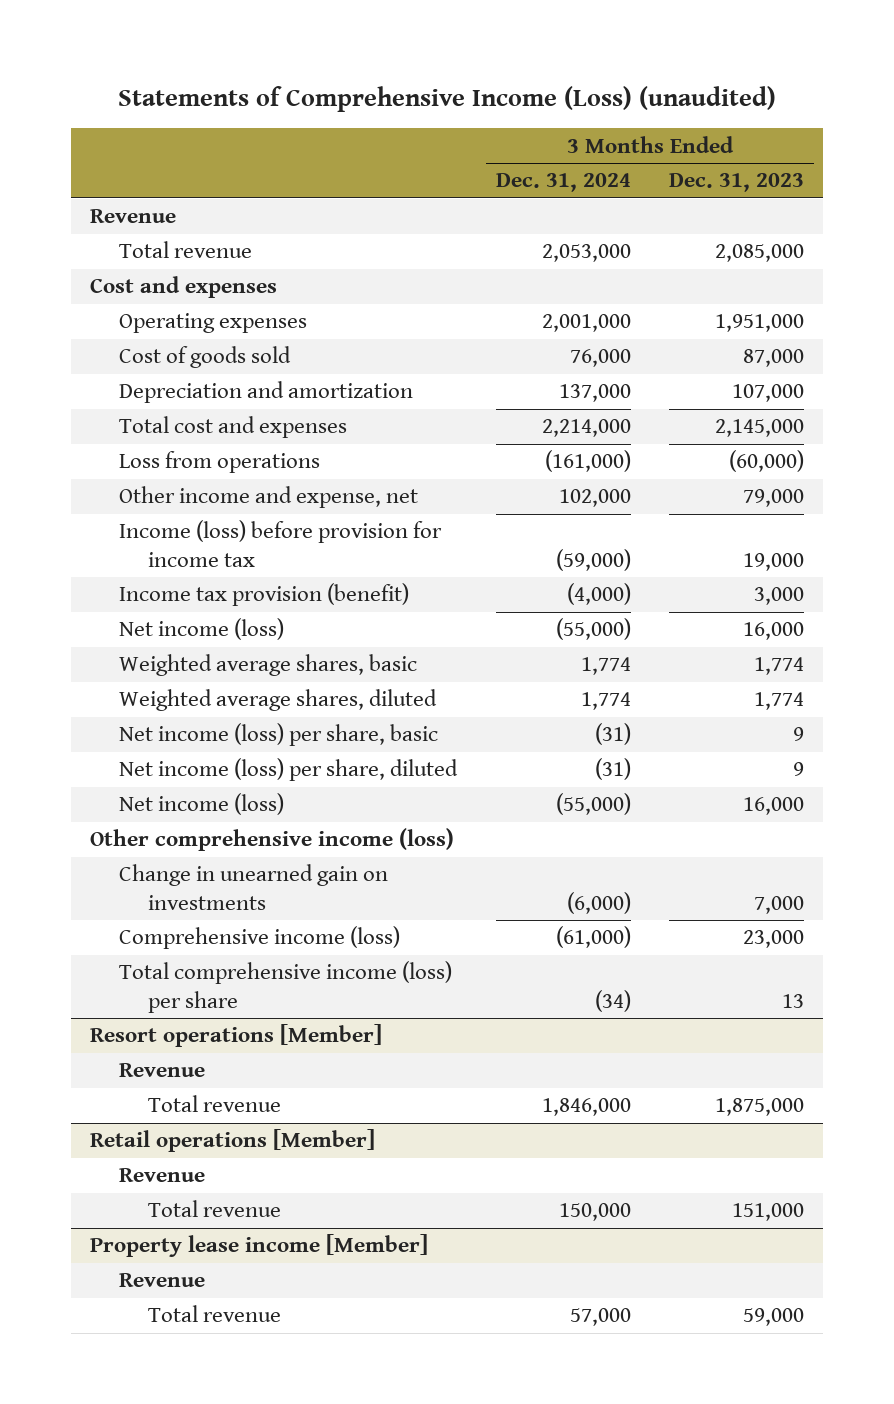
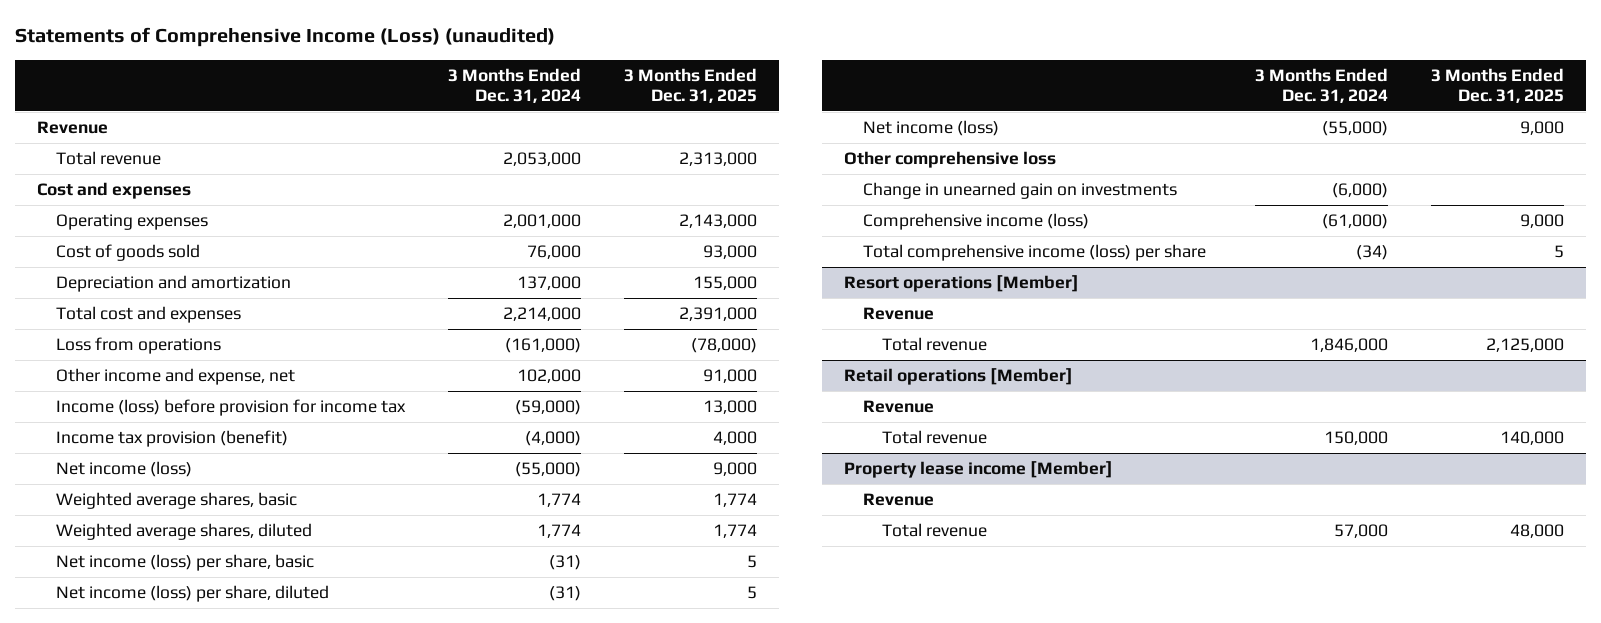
- | 3 Months Ended Dec. 31, 2024 | 3 Months Ended Dec. 31, 2023
+ | 3 Months Ended Dec. 31, 2024 | 3 Months Ended Dec. 31, 2025
- Other comprehensive income (loss)
+ Other comprehensive loss

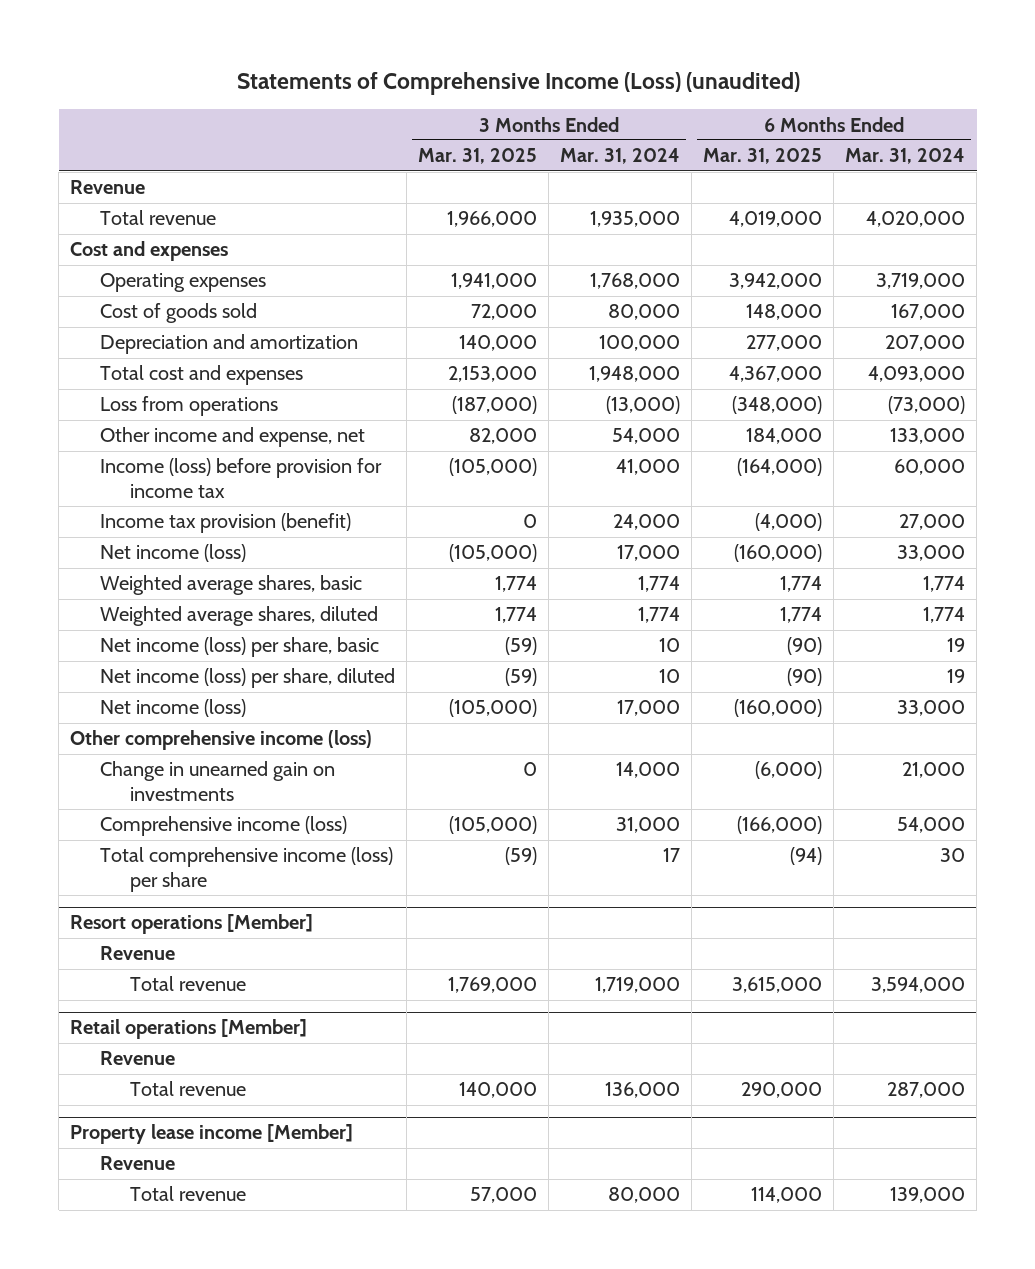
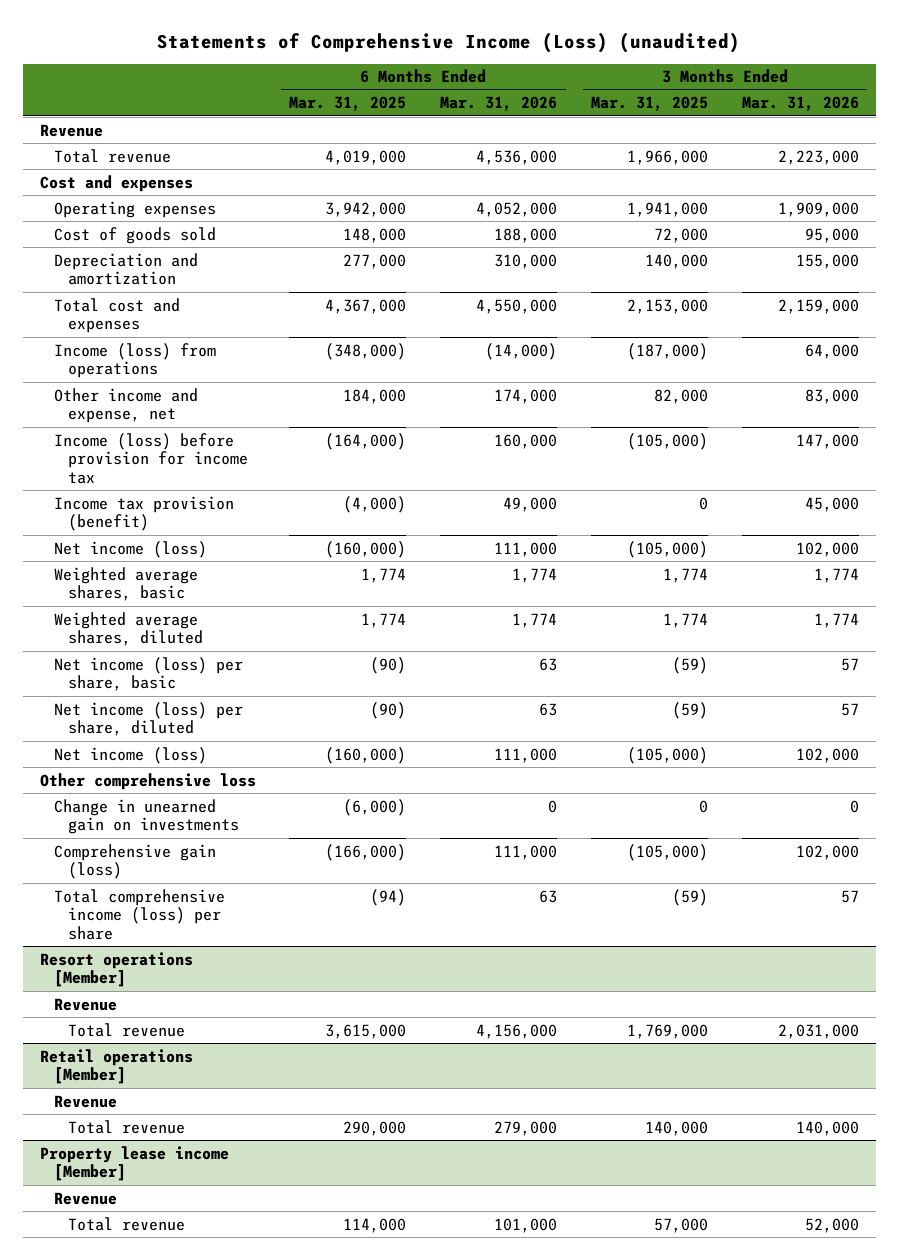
- | 3 Months Ended Mar. 31, 2025 | 3 Months Ended Mar. 31, 2024 | 6 Months Ended Mar. 31, 2025 | 6 Months Ended Mar. 31, 2024
+ | 6 Months Ended Mar. 31, 2025 | 6 Months Ended Mar. 31, 2026 | 3 Months Ended Mar. 31, 2025 | 3 Months Ended Mar. 31, 2026
- Loss from operations | (187,000) | (13,000) | (348,000) | (73,000)
+ Income (loss) from operations | (348,000) | (14,000) | (187,000) | 64,000
- Other comprehensive income (loss)
+ Other comprehensive loss
- Comprehensive income (loss) | (105,000) | 31,000 | (166,000) | 54,000
+ Comprehensive gain (loss) | (166,000) | 111,000 | (105,000) | 102,000

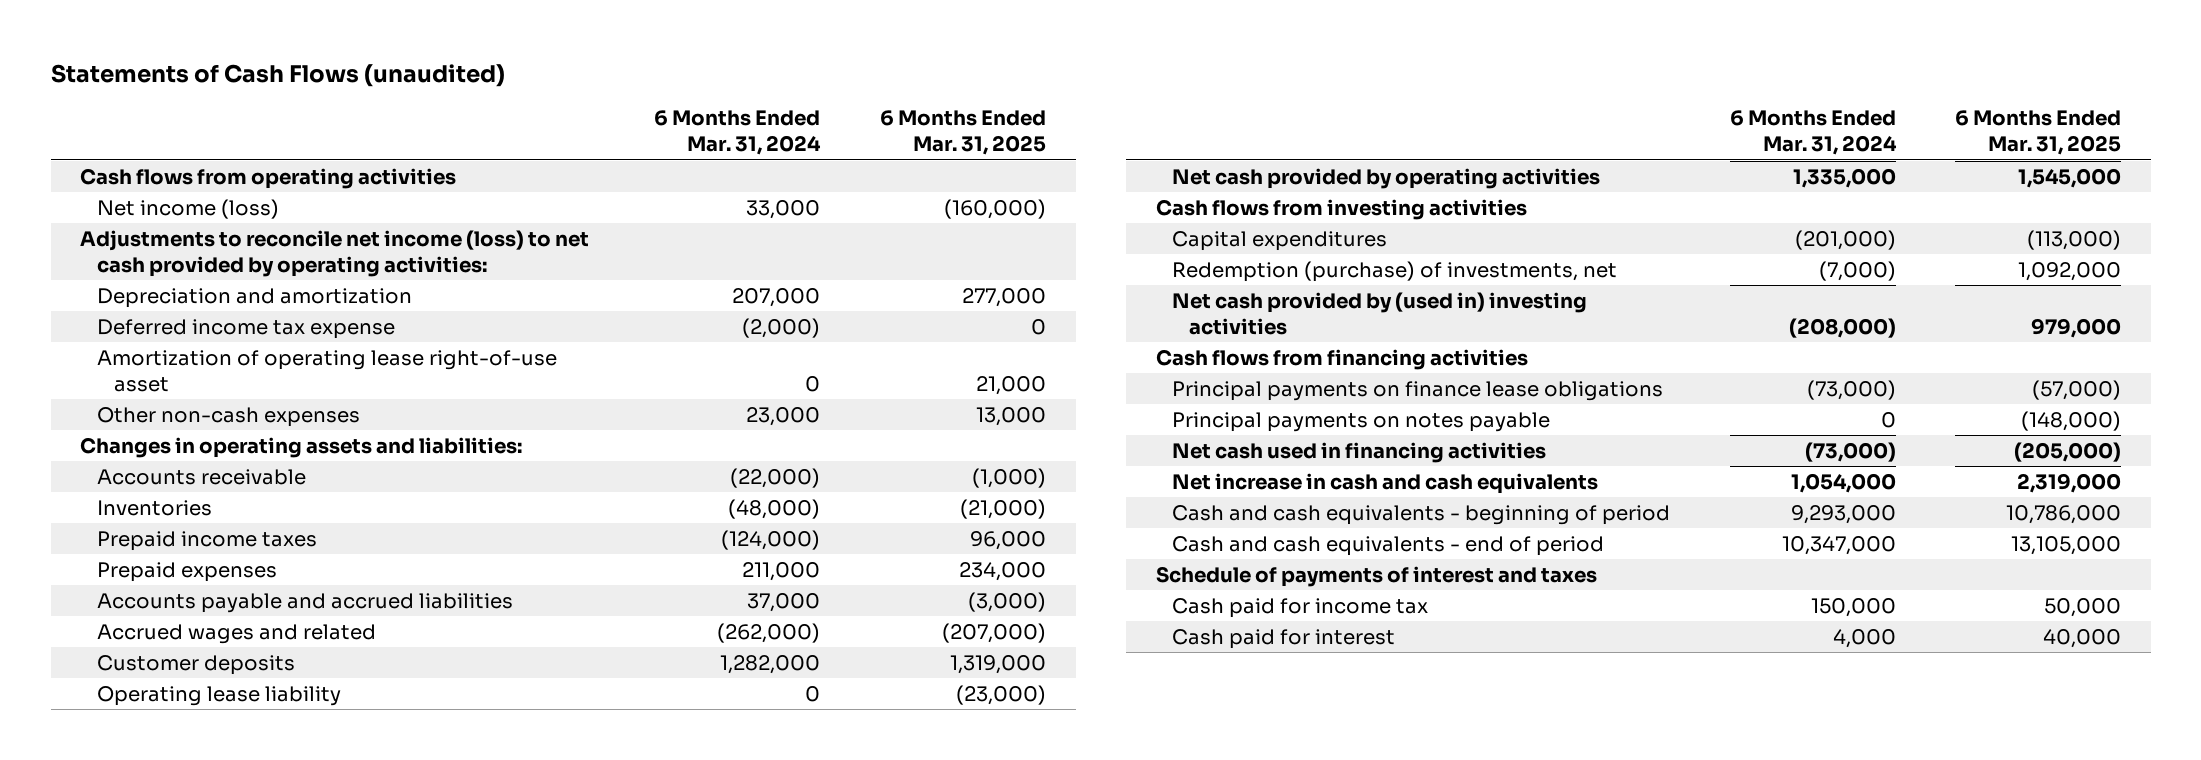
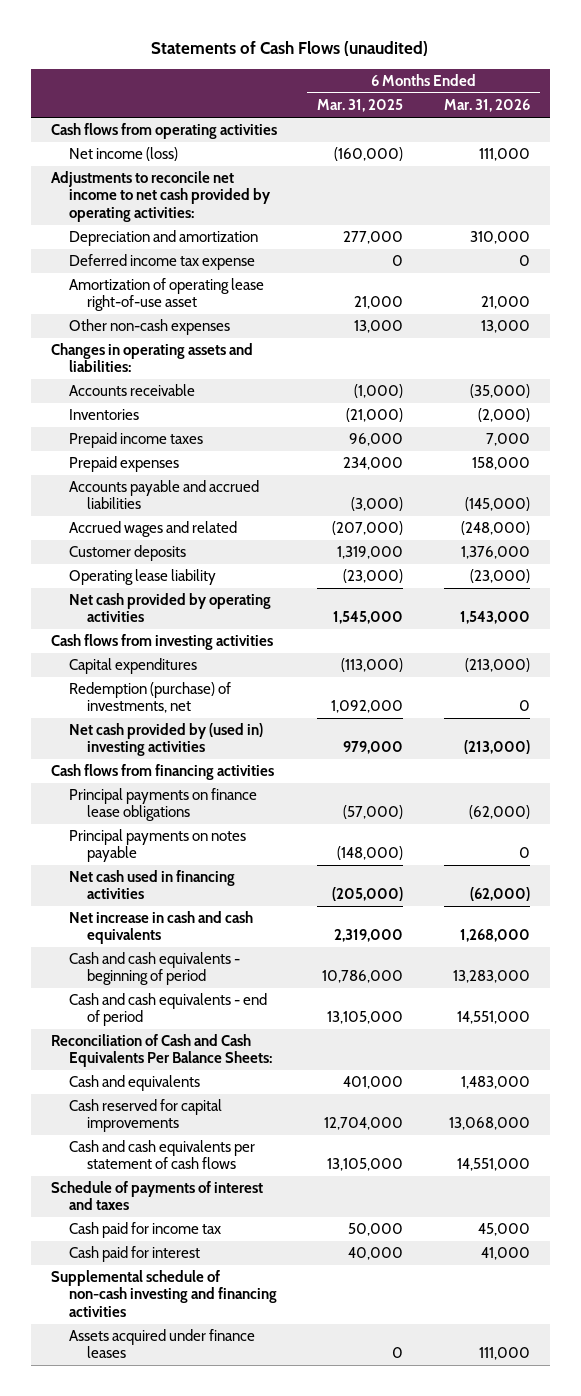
- | 6 Months Ended Mar. 31, 2024 | 6 Months Ended Mar. 31, 2025
+ | 6 Months Ended Mar. 31, 2025 | 6 Months Ended Mar. 31, 2026
- Adjustments to reconcile net income (loss) to net cash provided by operating activities:
+ Adjustments to reconcile net income to net cash provided by operating activities:
+ Reconciliation of Cash and Cash Equivalents Per Balance Sheets:
+ Cash and equivalents | 401,000 | 1,483,000
+ Cash reserved for capital improvements | 12,704,000 | 13,068,000
+ Cash and cash equivalents per statement of cash flows | 13,105,000 | 14,551,000
+ Supplemental schedule of non-cash investing and financing activities
+ Assets acquired under finance leases | 0 | 111,000

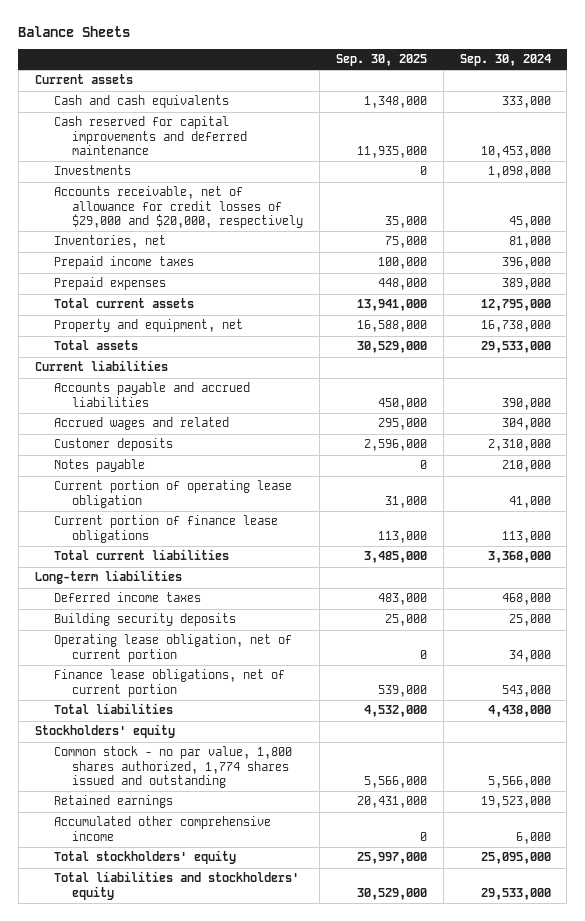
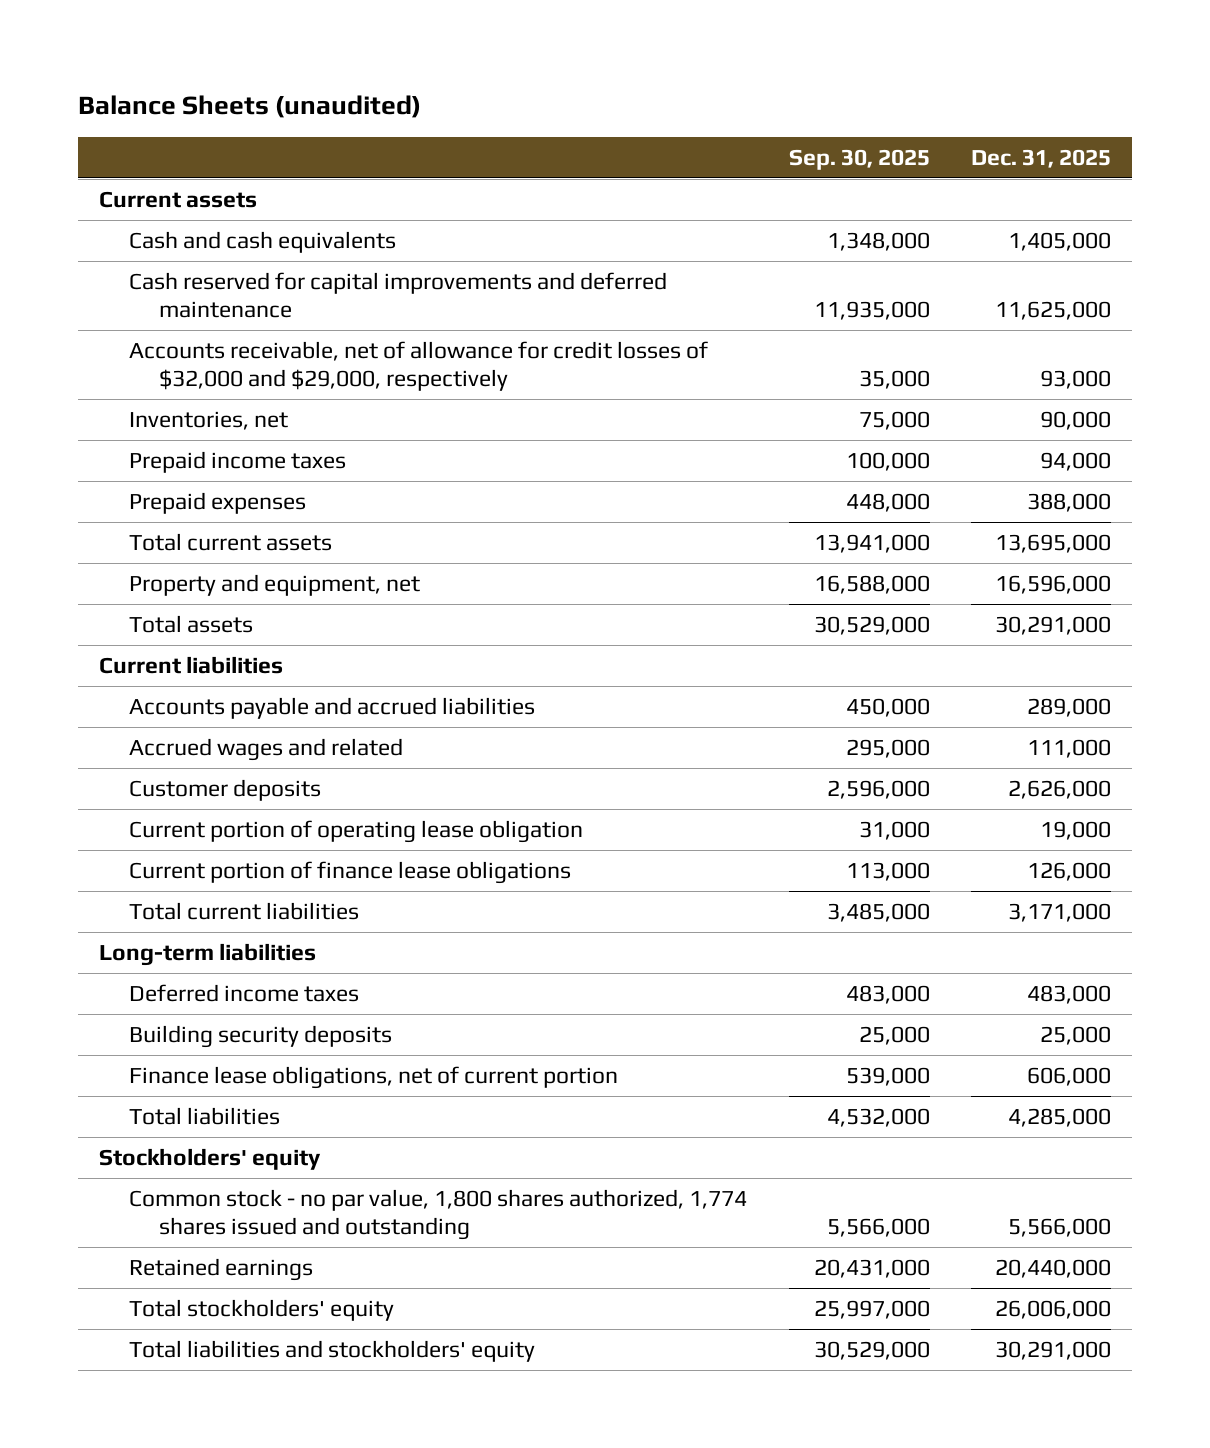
- Balance Sheets
+ Balance Sheets (unaudited)
- | Sep. 30, 2025 | Sep. 30, 2024
+ | Sep. 30, 2025 | Dec. 31, 2025
- Investments | 0 | 1,098,000
- Accounts receivable, net of allowance for credit losses of $29,000 and $20,000, respectively | 35,000 | 45,000
+ Accounts receivable, net of allowance for credit losses of $32,000 and $29,000, respectively | 35,000 | 93,000
- Notes payable | 0 | 210,000
- Operating lease obligation, net of current portion | 0 | 34,000
- Accumulated other comprehensive income | 0 | 6,000

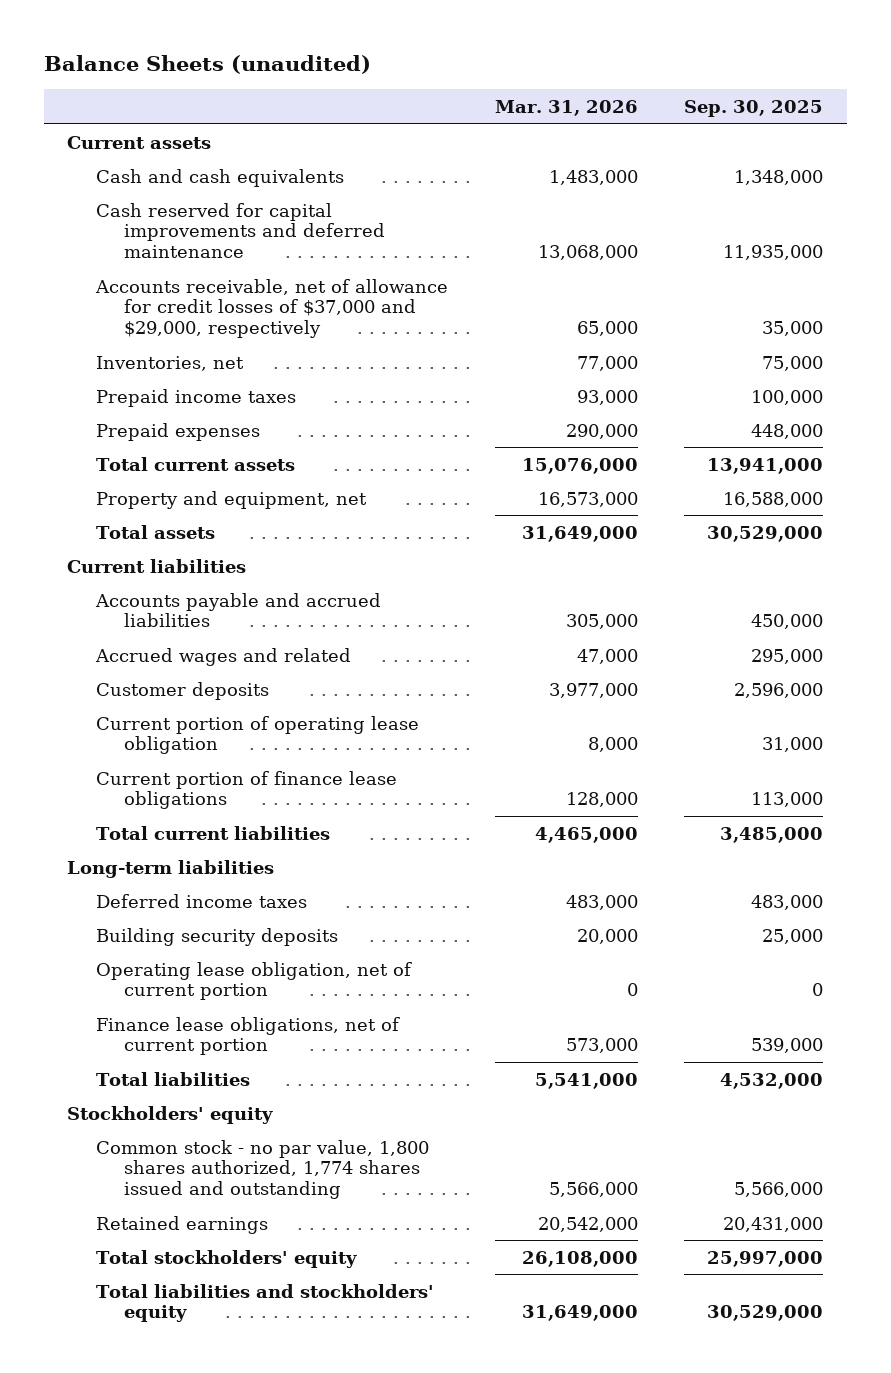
- | Sep. 30, 2025 | Dec. 31, 2025
+ | Mar. 31, 2026 | Sep. 30, 2025
- Accounts receivable, net of allowance for credit losses of $32,000 and $29,000, respectively | 35,000 | 93,000
+ Accounts receivable, net of allowance for credit losses of $37,000 and $29,000, respectively | 65,000 | 35,000
+ Operating lease obligation, net of current portion | 0 | 0

